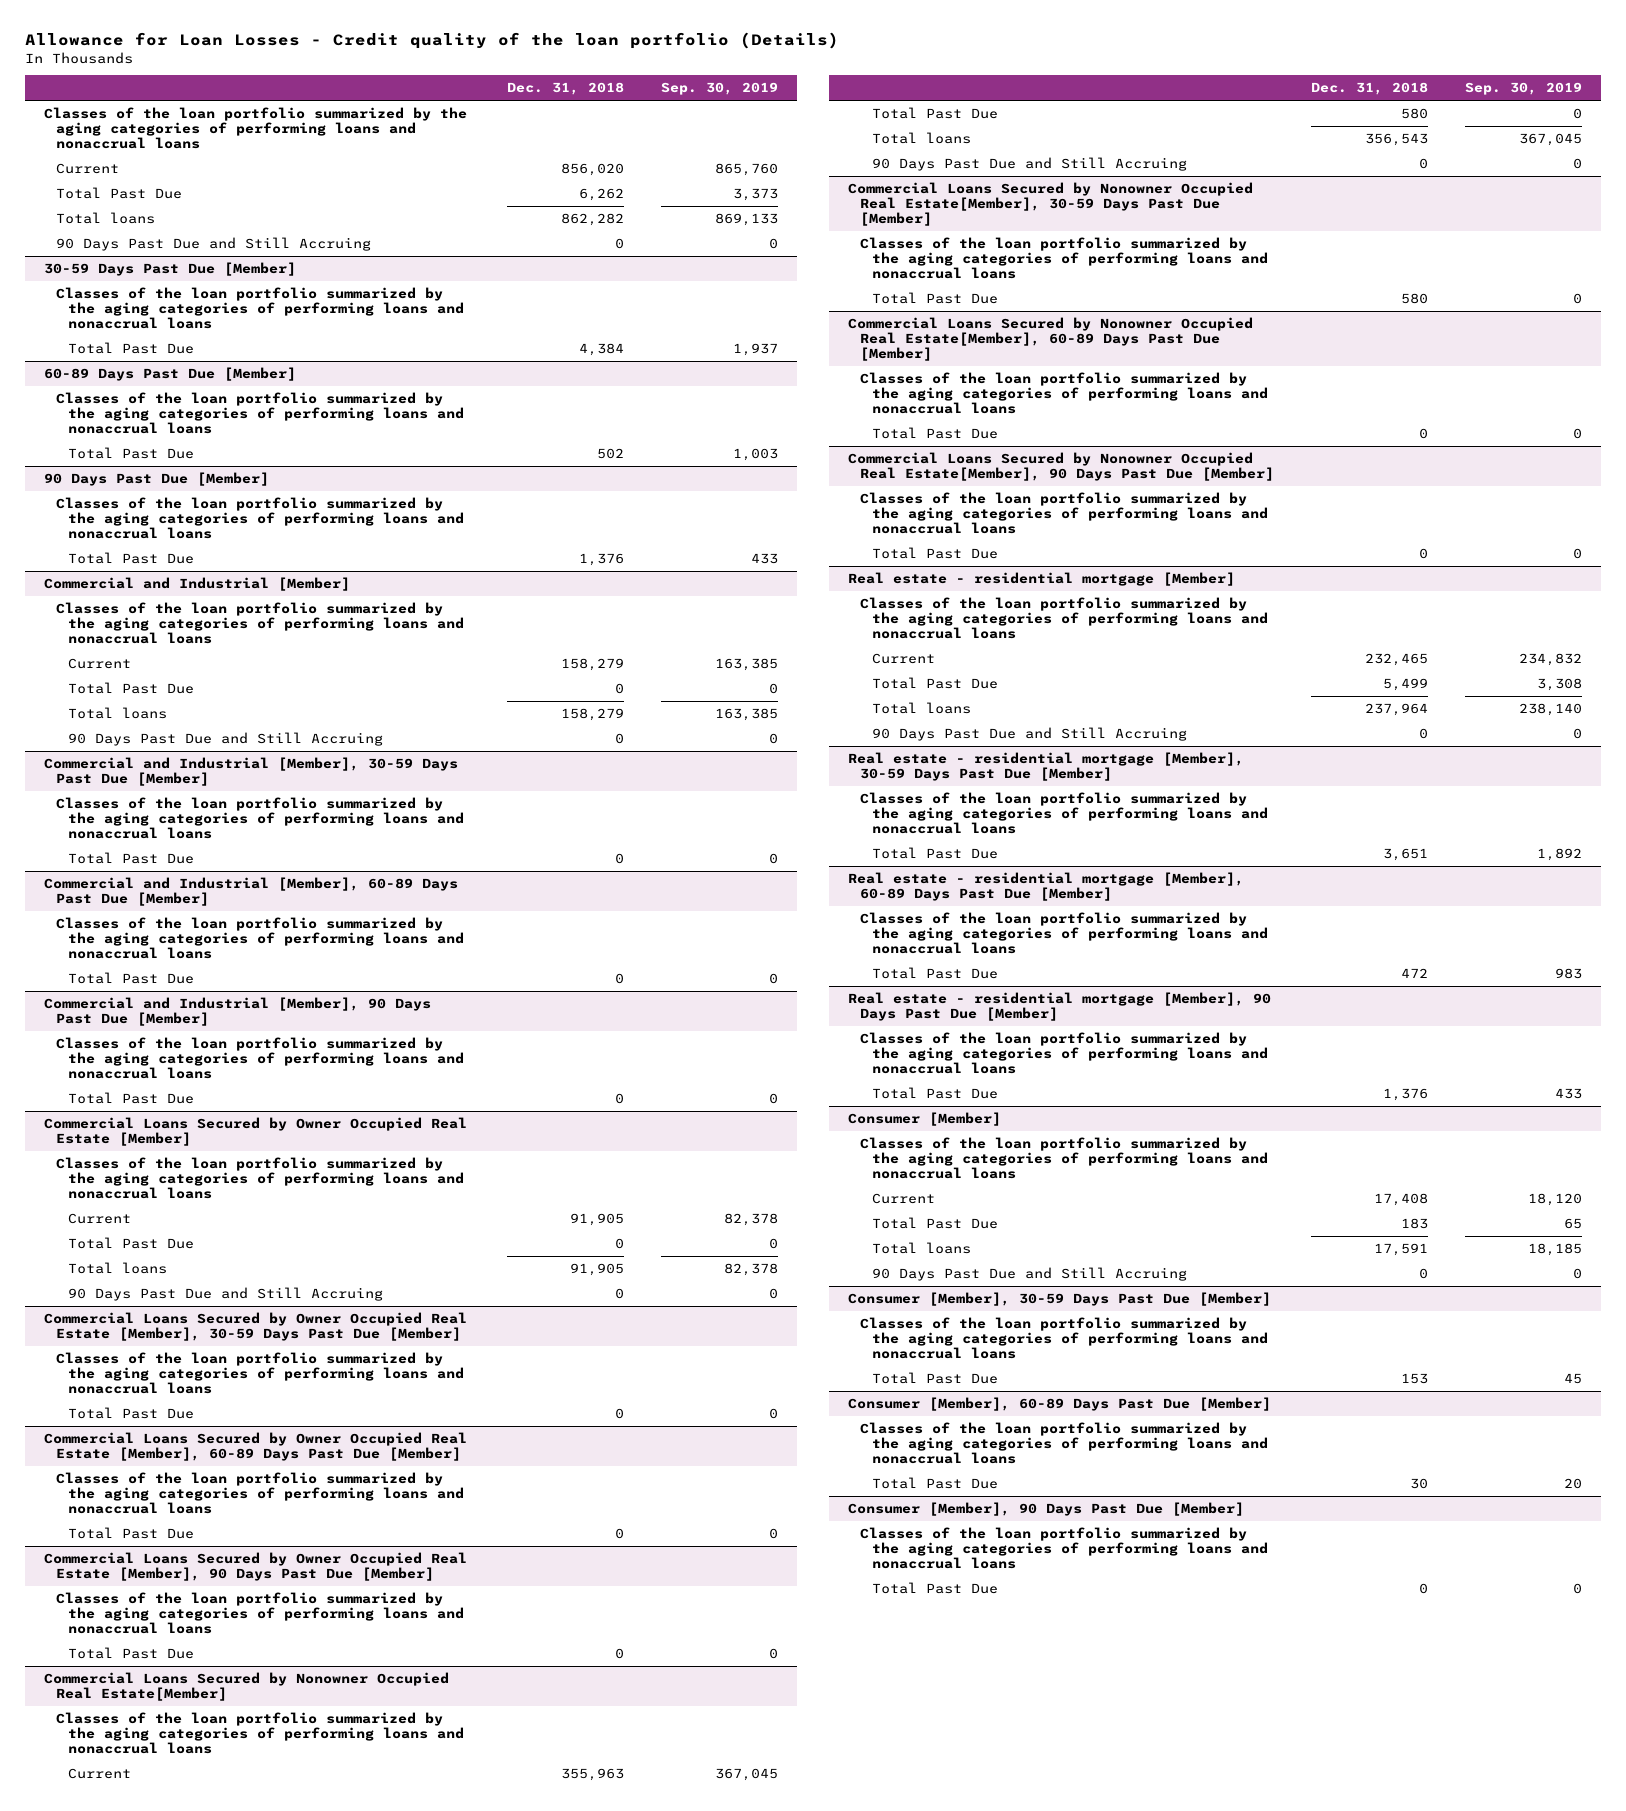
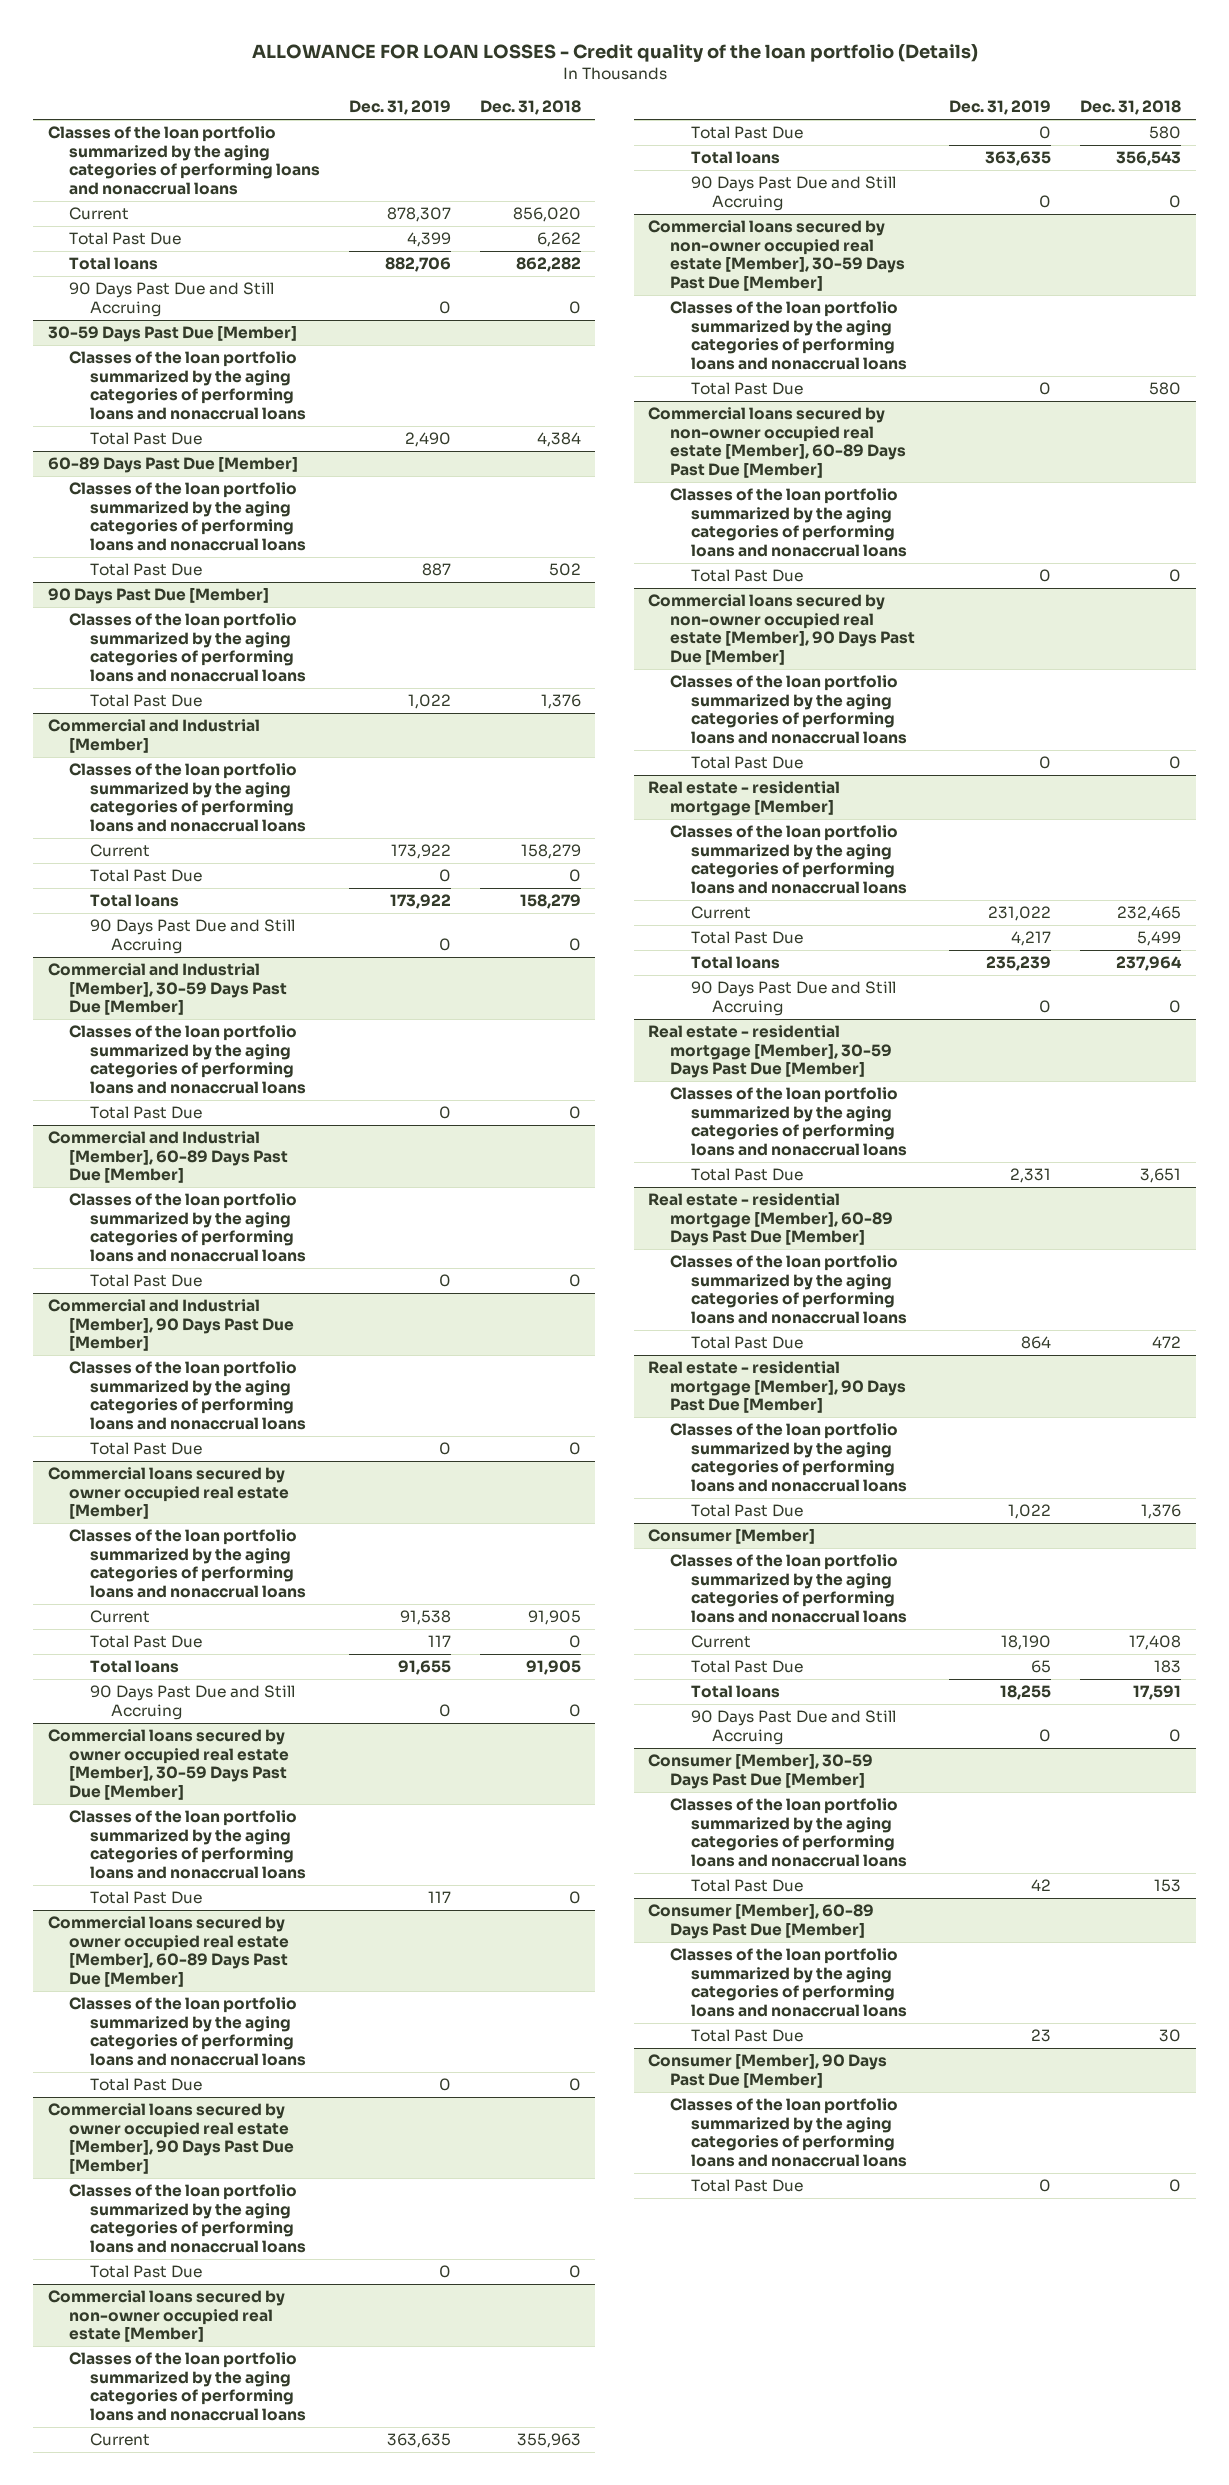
- Allowance for Loan Losses - Credit quality of the loan portfolio (Details)
+ ALLOWANCE FOR LOAN LOSSES - Credit quality of the loan portfolio (Details)
- | Dec. 31, 2018 | Sep. 30, 2019
+ | Dec. 31, 2019 | Dec. 31, 2018
- Commercial Loans Secured by Owner Occupied Real Estate [Member]
+ Commercial loans secured by owner occupied real estate [Member]
- Commercial Loans Secured by Owner Occupied Real Estate [Member], 30-59 Days Past Due [Member]
+ Commercial loans secured by owner occupied real estate [Member], 30-59 Days Past Due [Member]
- Commercial Loans Secured by Owner Occupied Real Estate [Member], 60-89 Days Past Due [Member]
+ Commercial loans secured by owner occupied real estate [Member], 60-89 Days Past Due [Member]
- Commercial Loans Secured by Owner Occupied Real Estate [Member], 90 Days Past Due [Member]
+ Commercial loans secured by owner occupied real estate [Member], 90 Days Past Due [Member]
- Commercial Loans Secured by Nonowner Occupied Real Estate[Member]
+ Commercial loans secured by non-owner occupied real estate [Member]
- Commercial Loans Secured by Nonowner Occupied Real Estate[Member], 30-59 Days Past Due [Member]
+ Commercial loans secured by non-owner occupied real estate [Member], 30-59 Days Past Due [Member]
- Commercial Loans Secured by Nonowner Occupied Real Estate[Member], 60-89 Days Past Due [Member]
+ Commercial loans secured by non-owner occupied real estate [Member], 60-89 Days Past Due [Member]
- Commercial Loans Secured by Nonowner Occupied Real Estate[Member], 90 Days Past Due [Member]
+ Commercial loans secured by non-owner occupied real estate [Member], 90 Days Past Due [Member]

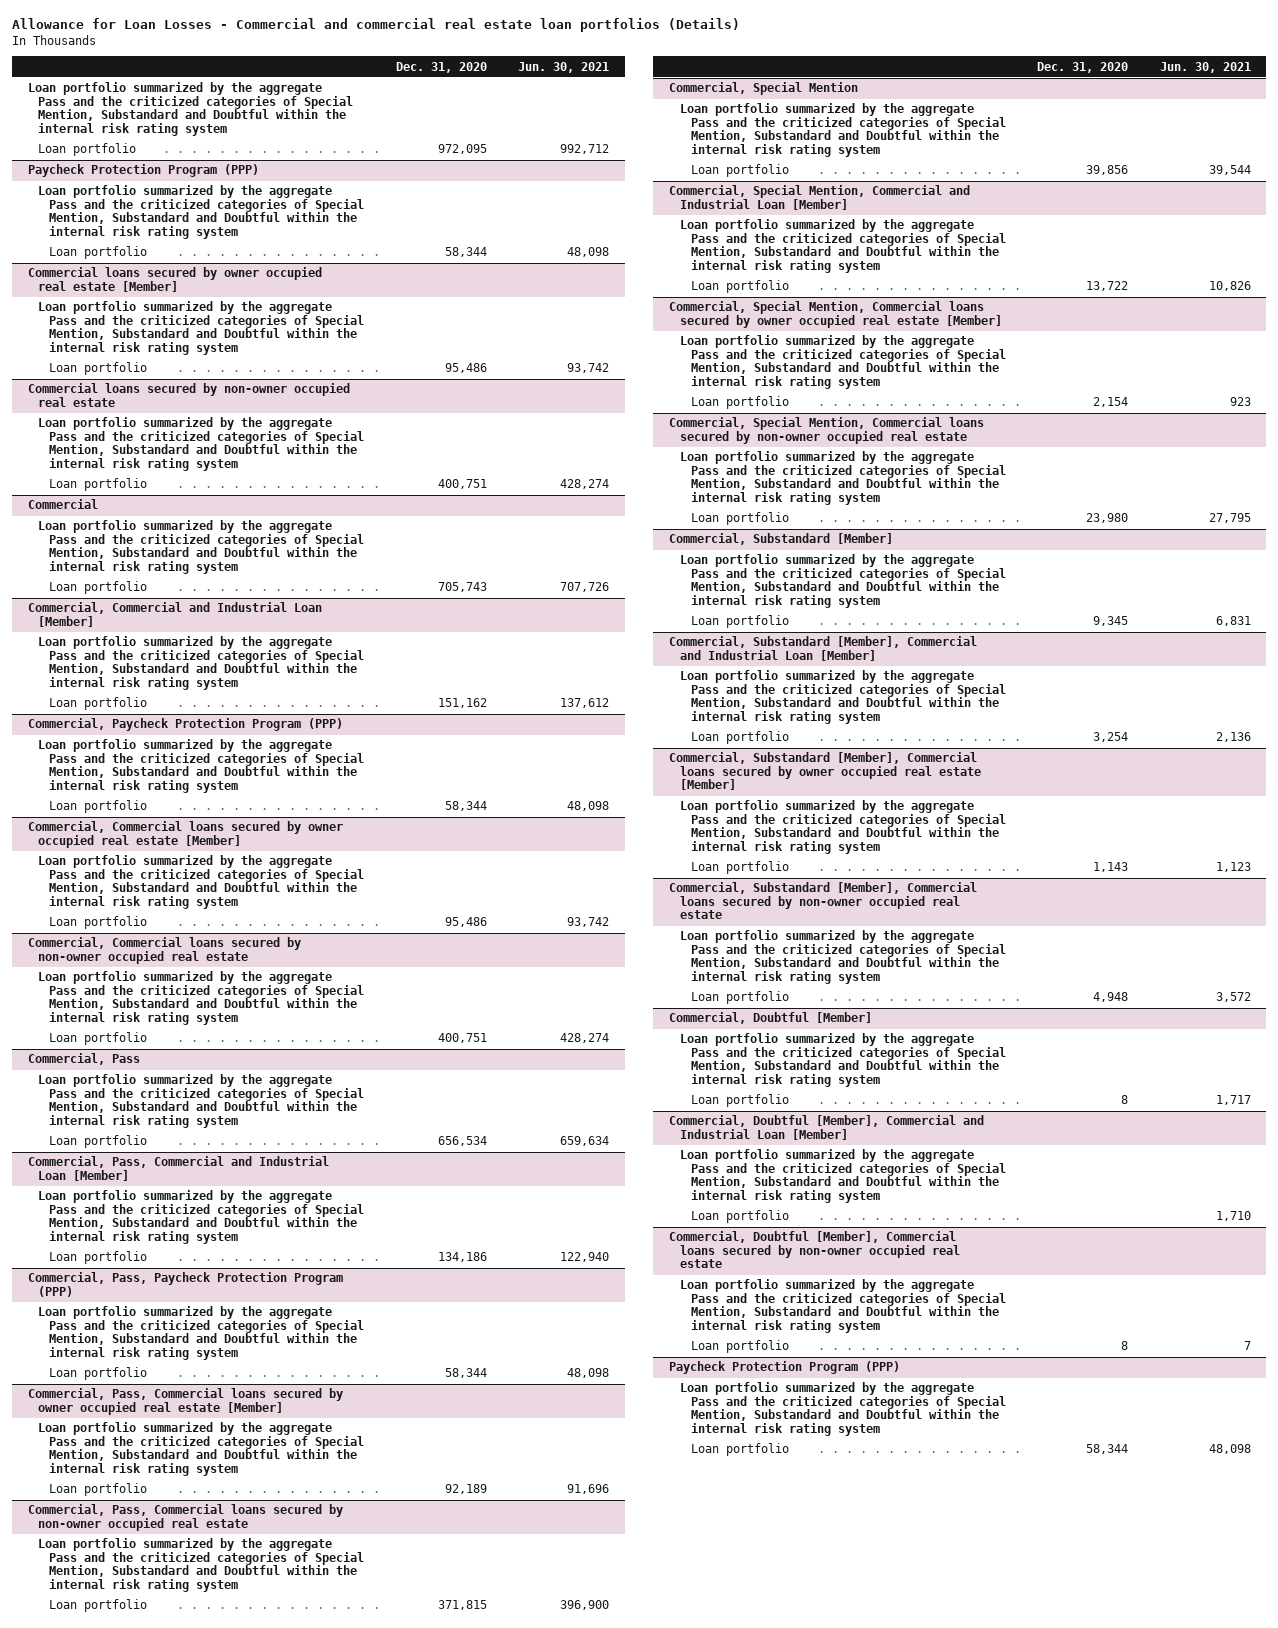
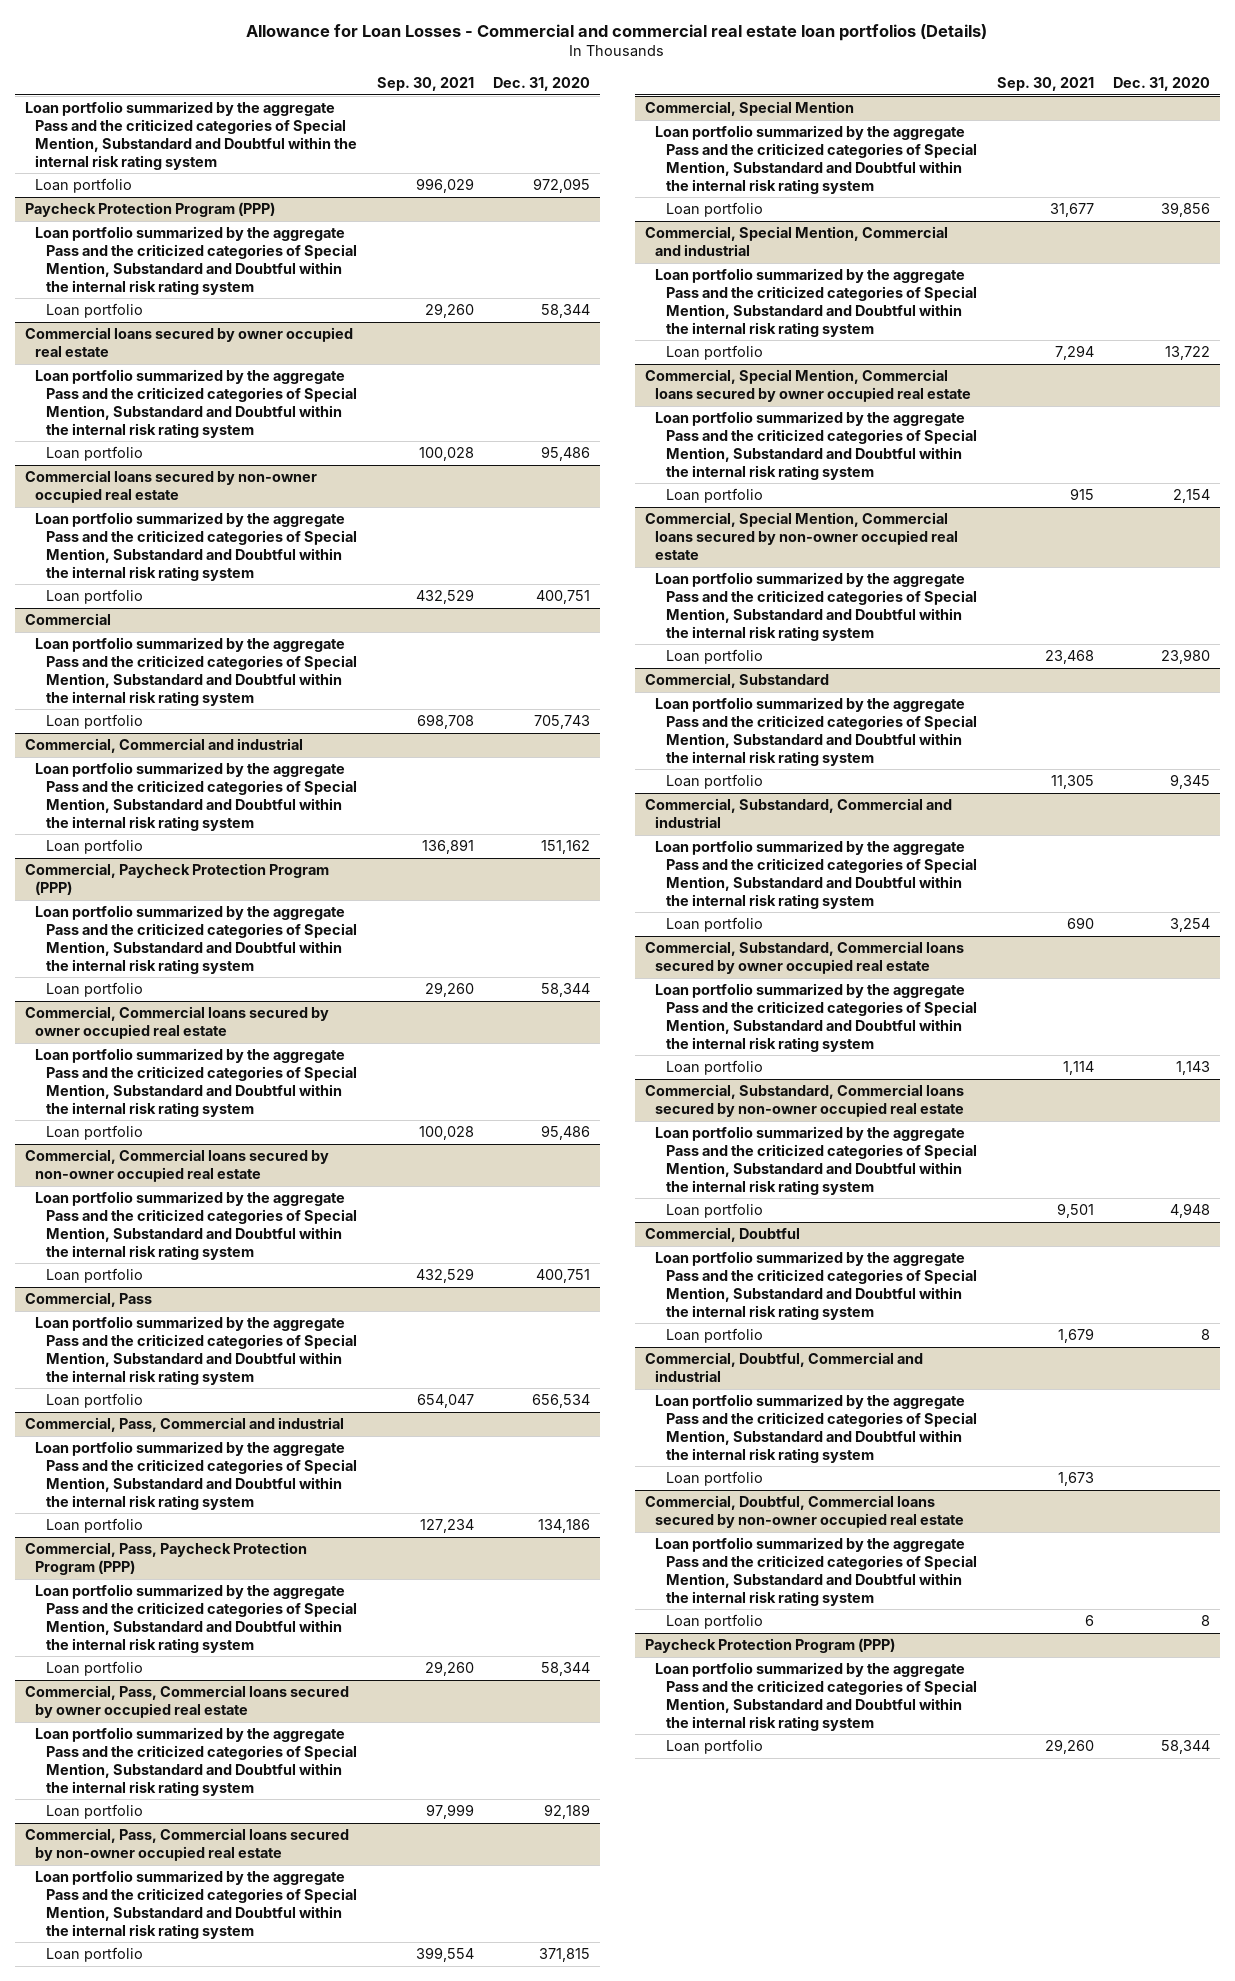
- | Dec. 31, 2020 | Jun. 30, 2021
+ | Sep. 30, 2021 | Dec. 31, 2020
- Commercial loans secured by owner occupied real estate [Member]
+ Commercial loans secured by owner occupied real estate
- Commercial, Commercial and Industrial Loan [Member]
+ Commercial, Commercial and industrial
- Commercial, Commercial loans secured by owner occupied real estate [Member]
+ Commercial, Commercial loans secured by owner occupied real estate
- Commercial, Pass, Commercial and Industrial Loan [Member]
+ Commercial, Pass, Commercial and industrial
- Commercial, Pass, Commercial loans secured by owner occupied real estate [Member]
+ Commercial, Pass, Commercial loans secured by owner occupied real estate
- Commercial, Special Mention, Commercial and Industrial Loan [Member]
+ Commercial, Special Mention, Commercial and industrial
- Commercial, Special Mention, Commercial loans secured by owner occupied real estate [Member]
+ Commercial, Special Mention, Commercial loans secured by owner occupied real estate
- Commercial, Substandard [Member]
+ Commercial, Substandard
- Commercial, Substandard [Member], Commercial and Industrial Loan [Member]
+ Commercial, Substandard, Commercial and industrial
- Commercial, Substandard [Member], Commercial loans secured by owner occupied real estate [Member]
+ Commercial, Substandard, Commercial loans secured by owner occupied real estate
- Commercial, Substandard [Member], Commercial loans secured by non-owner occupied real estate
+ Commercial, Substandard, Commercial loans secured by non-owner occupied real estate
- Commercial, Doubtful [Member]
+ Commercial, Doubtful
- Commercial, Doubtful [Member], Commercial and Industrial Loan [Member]
+ Commercial, Doubtful, Commercial and industrial
- Commercial, Doubtful [Member], Commercial loans secured by non-owner occupied real estate
+ Commercial, Doubtful, Commercial loans secured by non-owner occupied real estate

